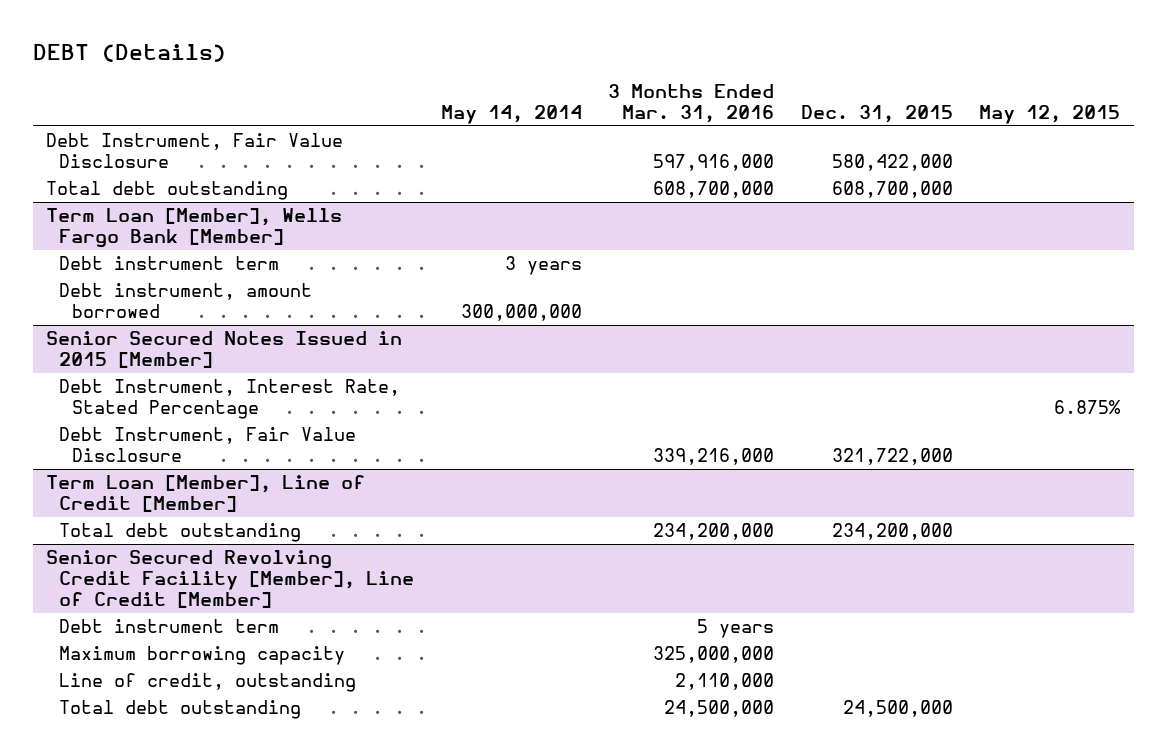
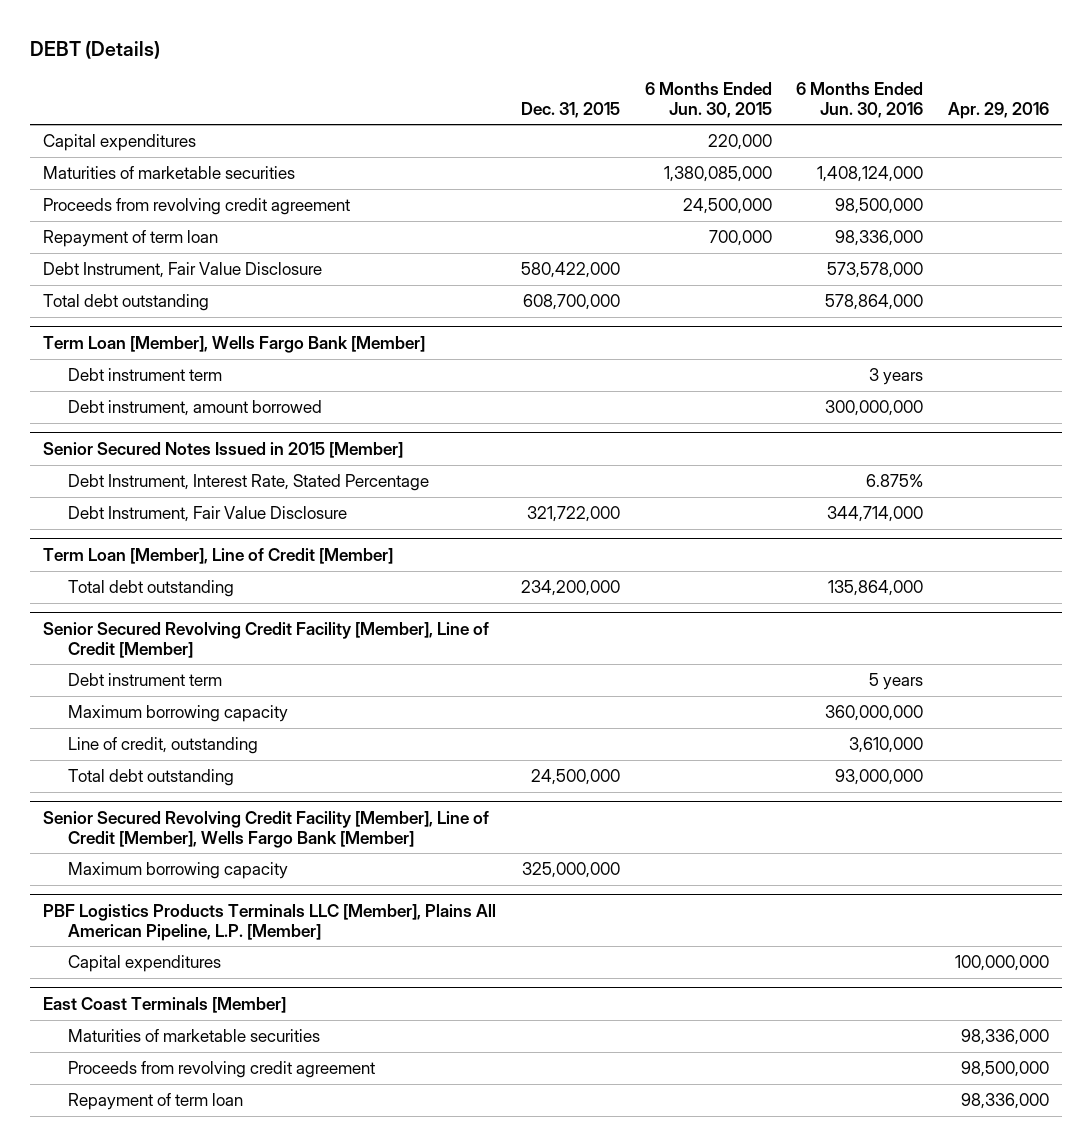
- | May 14, 2014 | 3 Months Ended Mar. 31, 2016 | Dec. 31, 2015 | May 12, 2015
+ | Dec. 31, 2015 | 6 Months Ended Jun. 30, 2015 | 6 Months Ended Jun. 30, 2016 | Apr. 29, 2016
+ Capital expenditures | | 220,000 | |
+ Maturities of marketable securities | | 1,380,085,000 | 1,408,124,000 |
+ Proceeds from revolving credit agreement | | 24,500,000 | 98,500,000 |
+ Repayment of term loan | | 700,000 | 98,336,000 |
+ Senior Secured Revolving Credit Facility [Member], Line of Credit [Member], Wells Fargo Bank [Member]
+ Maximum borrowing capacity | 325,000,000 | | |
+ PBF Logistics Products Terminals LLC [Member], Plains All American Pipeline, L.P. [Member]
+ Capital expenditures | | | | 100,000,000
+ East Coast Terminals [Member]
+ Maturities of marketable securities | | | | 98,336,000
+ Proceeds from revolving credit agreement | | | | 98,500,000
+ Repayment of term loan | | | | 98,336,000

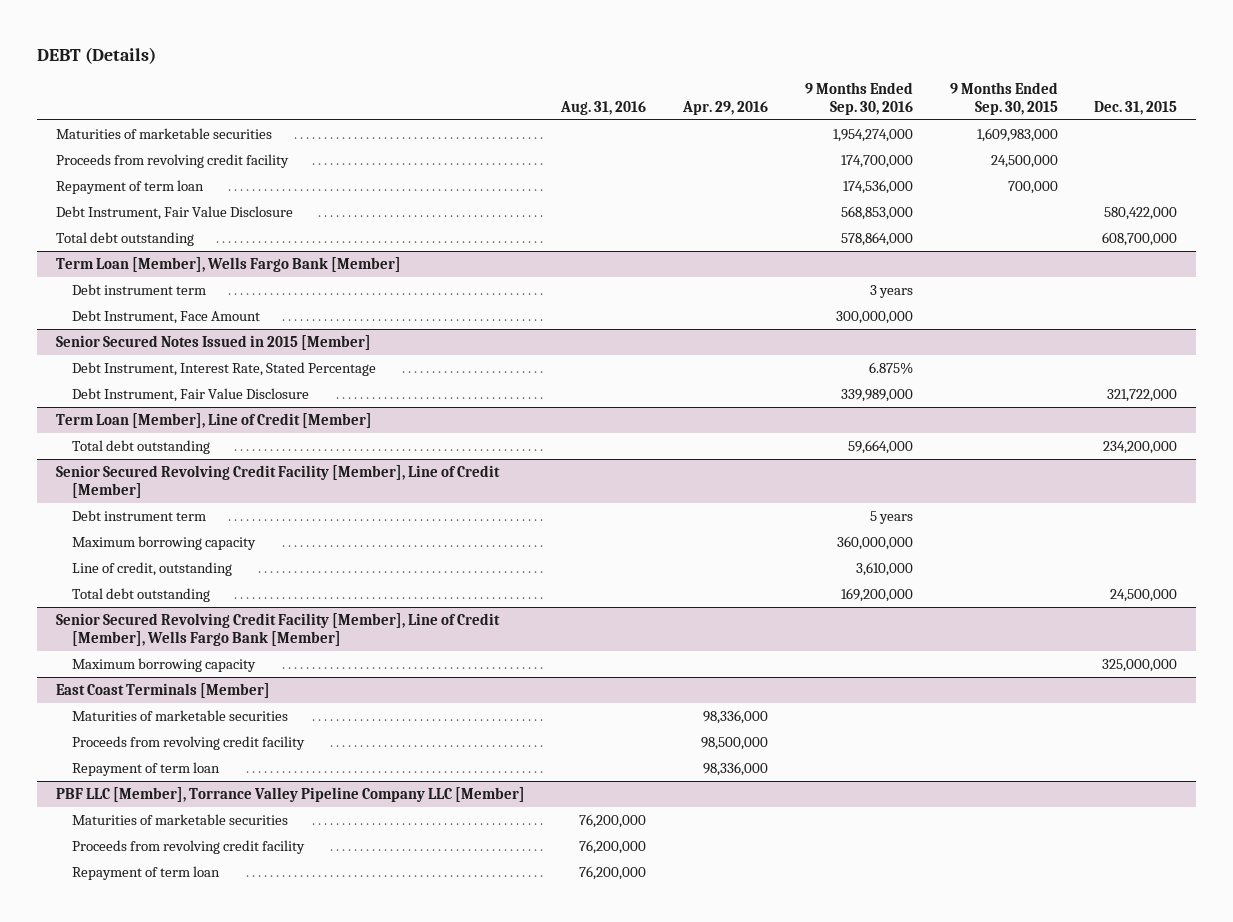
- | Dec. 31, 2015 | 6 Months Ended Jun. 30, 2015 | 6 Months Ended Jun. 30, 2016 | Apr. 29, 2016
+ | Aug. 31, 2016 | Apr. 29, 2016 | 9 Months Ended Sep. 30, 2016 | 9 Months Ended Sep. 30, 2015 | Dec. 31, 2015
- Capital expenditures | | 220,000 | |
- Proceeds from revolving credit agreement | | 24,500,000 | 98,500,000 |
+ Proceeds from revolving credit facility | | | 174,700,000 | 24,500,000 |
@ Term Loan [Member], Wells Fargo Bank [Member]
- Debt instrument, amount borrowed | | | 300,000,000 |
+ Debt Instrument, Face Amount | | | 300,000,000 | |
- PBF Logistics Products Terminals LLC [Member], Plains All American Pipeline, L.P. [Member]
- Capital expenditures | | | | 100,000,000
@ East Coast Terminals [Member]
- Proceeds from revolving credit agreement | | | | 98,500,000
+ Proceeds from revolving credit facility | | 98,500,000 | | |
+ PBF LLC [Member], Torrance Valley Pipeline Company LLC [Member]
+ Maturities of marketable securities | 76,200,000 | | | |
+ Proceeds from revolving credit facility | 76,200,000 | | | |
+ Repayment of term loan | 76,200,000 | | | |

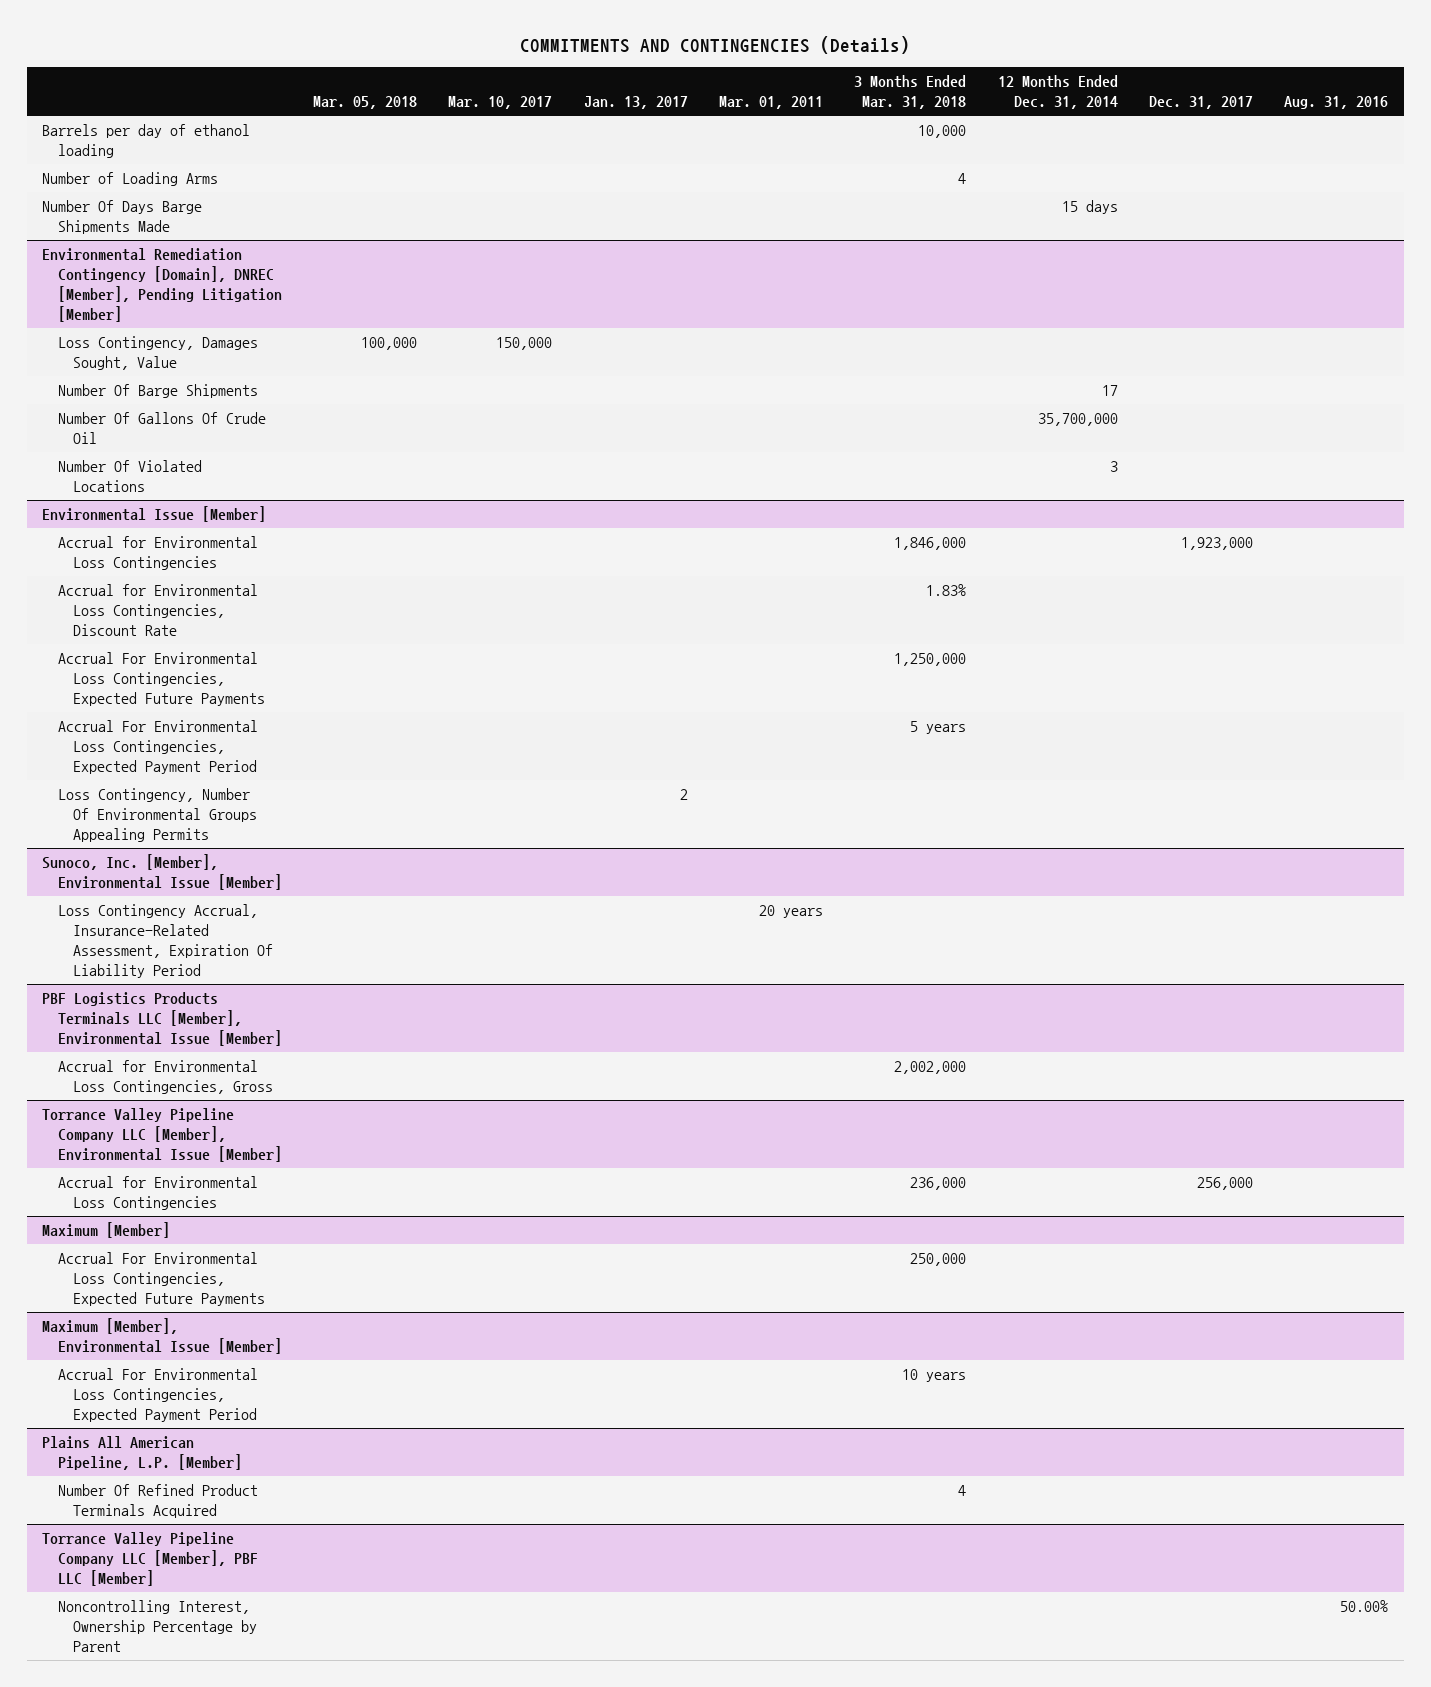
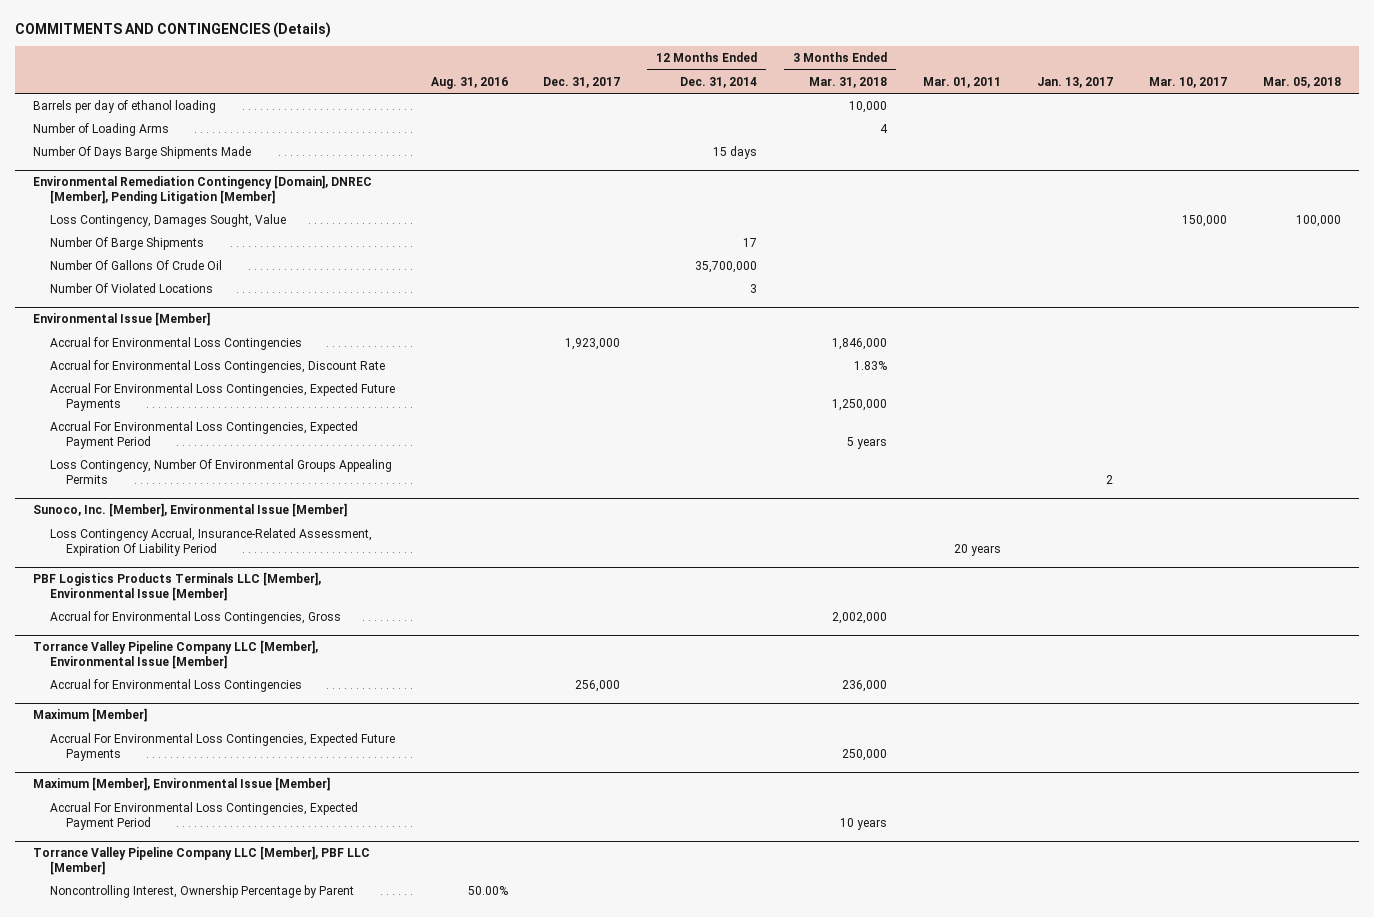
- | Mar. 05, 2018 | Mar. 10, 2017 | Jan. 13, 2017 | Mar. 01, 2011 | 3 Months Ended Mar. 31, 2018 | 12 Months Ended Dec. 31, 2014 | Dec. 31, 2017 | Aug. 31, 2016
+ | Aug. 31, 2016 | Dec. 31, 2017 | 12 Months Ended Dec. 31, 2014 | 3 Months Ended Mar. 31, 2018 | Mar. 01, 2011 | Jan. 13, 2017 | Mar. 10, 2017 | Mar. 05, 2018
- Plains All American Pipeline, L.P. [Member]
- Number Of Refined Product Terminals Acquired | | | | | 4 | | |

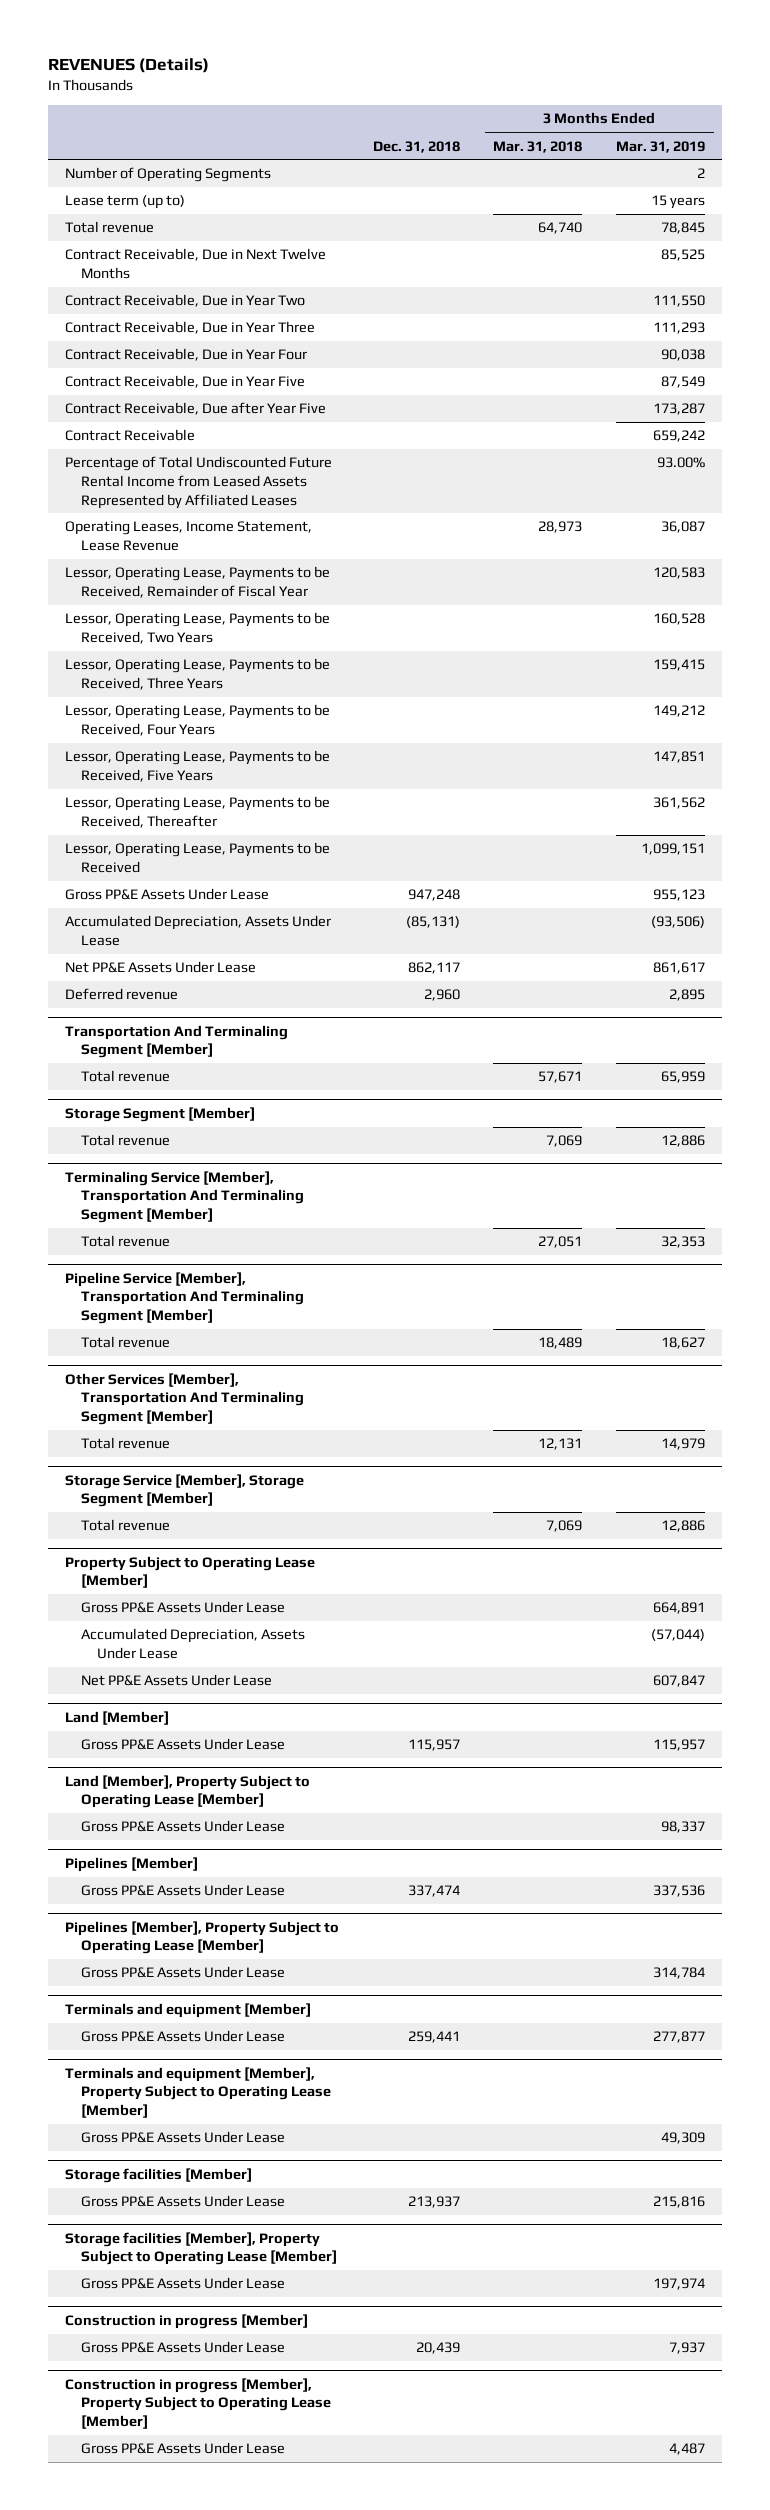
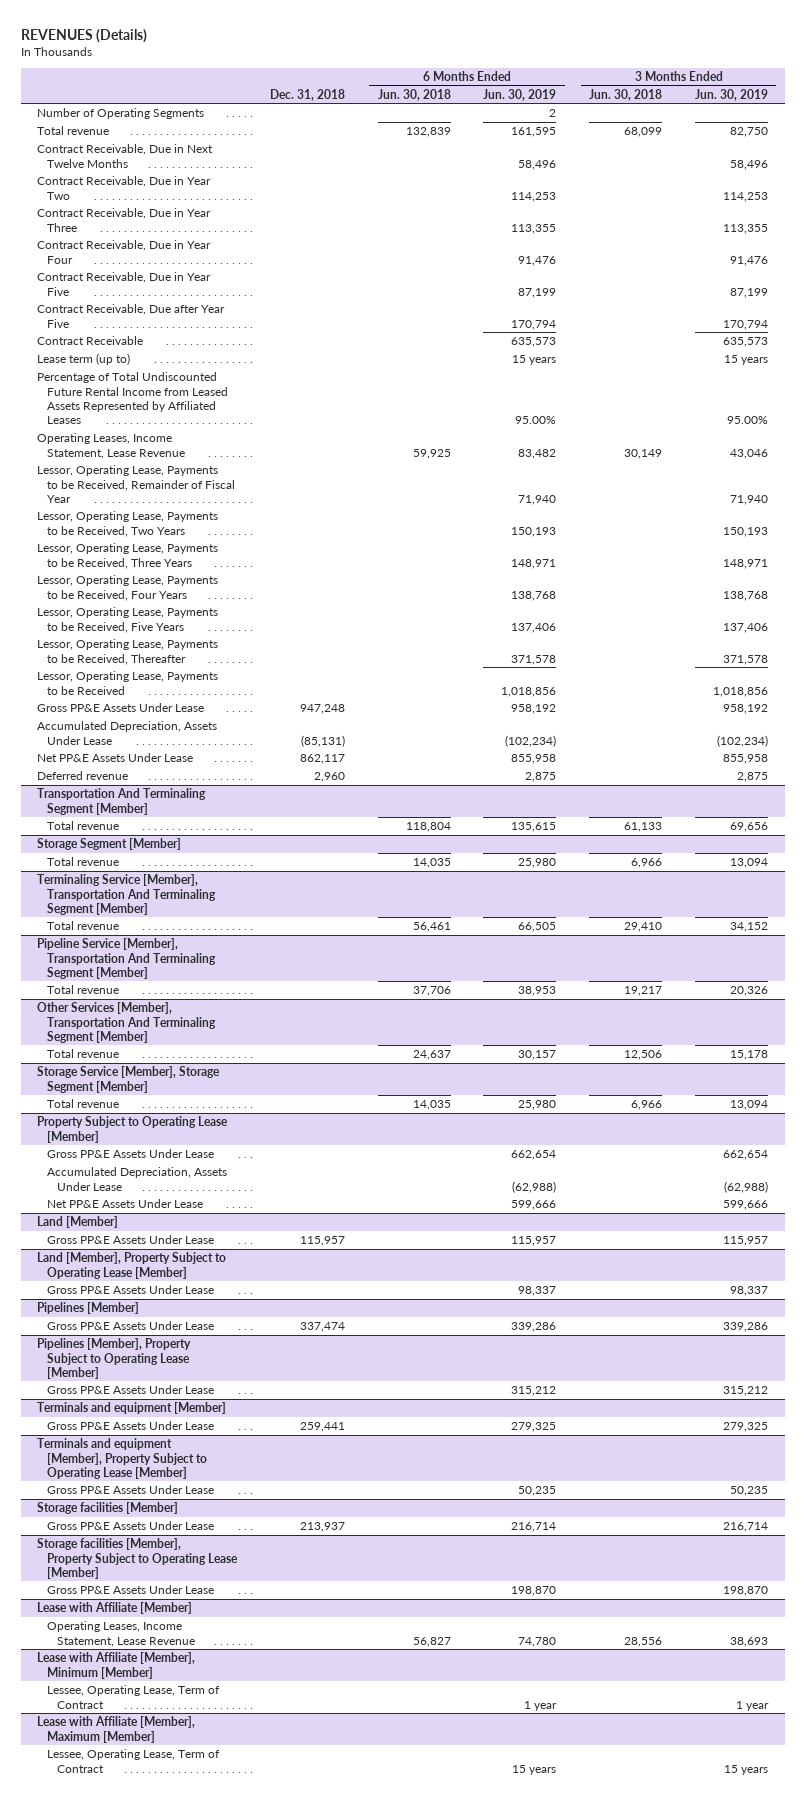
- | Dec. 31, 2018 | 3 Months Ended Mar. 31, 2018 | 3 Months Ended Mar. 31, 2019
+ | Dec. 31, 2018 | 6 Months Ended Jun. 30, 2018 | 6 Months Ended Jun. 30, 2019 | 3 Months Ended Jun. 30, 2018 | 3 Months Ended Jun. 30, 2019
moved down: Lease term (up to) | | | 15 years | | 15 years
- Construction in progress [Member]
- Gross PP&E Assets Under Lease | 20,439 | | 7,937
- Construction in progress [Member], Property Subject to Operating Lease [Member]
- Gross PP&E Assets Under Lease | | | 4,487
+ Lease with Affiliate [Member]
+ Operating Leases, Income Statement, Lease Revenue | | 56,827 | 74,780 | 28,556 | 38,693
+ Lease with Affiliate [Member], Minimum [Member]
+ Lessee, Operating Lease, Term of Contract | | | 1 year | | 1 year
+ Lease with Affiliate [Member], Maximum [Member]
+ Lessee, Operating Lease, Term of Contract | | | 15 years | | 15 years

